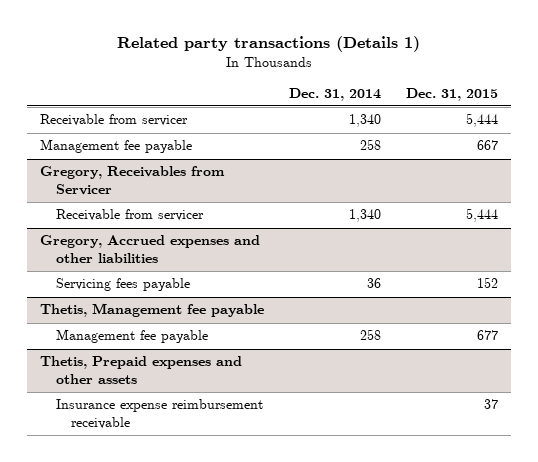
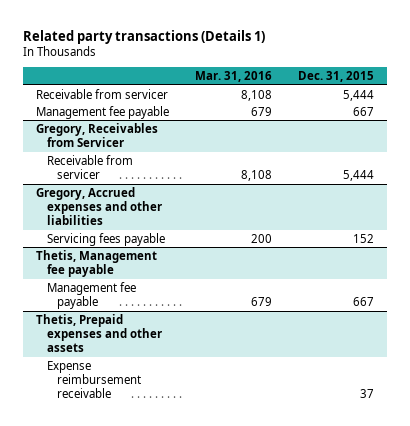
- | Dec. 31, 2014 | Dec. 31, 2015
+ | Mar. 31, 2016 | Dec. 31, 2015
@ Thetis, Management fee payable
- Management fee payable | 258 | 677
+ Management fee payable | 679 | 667
@ Thetis, Prepaid expenses and other assets
- Insurance expense reimbursement receivable | | 37
+ Expense reimbursement receivable | | 37

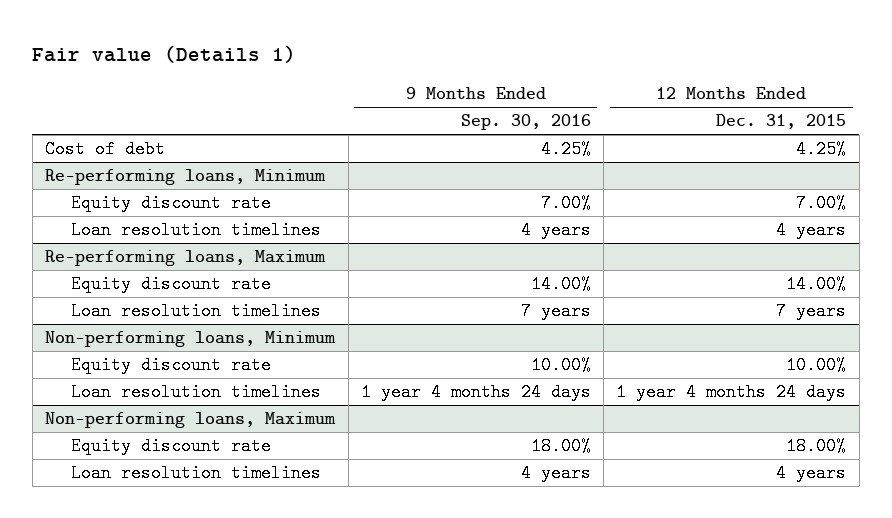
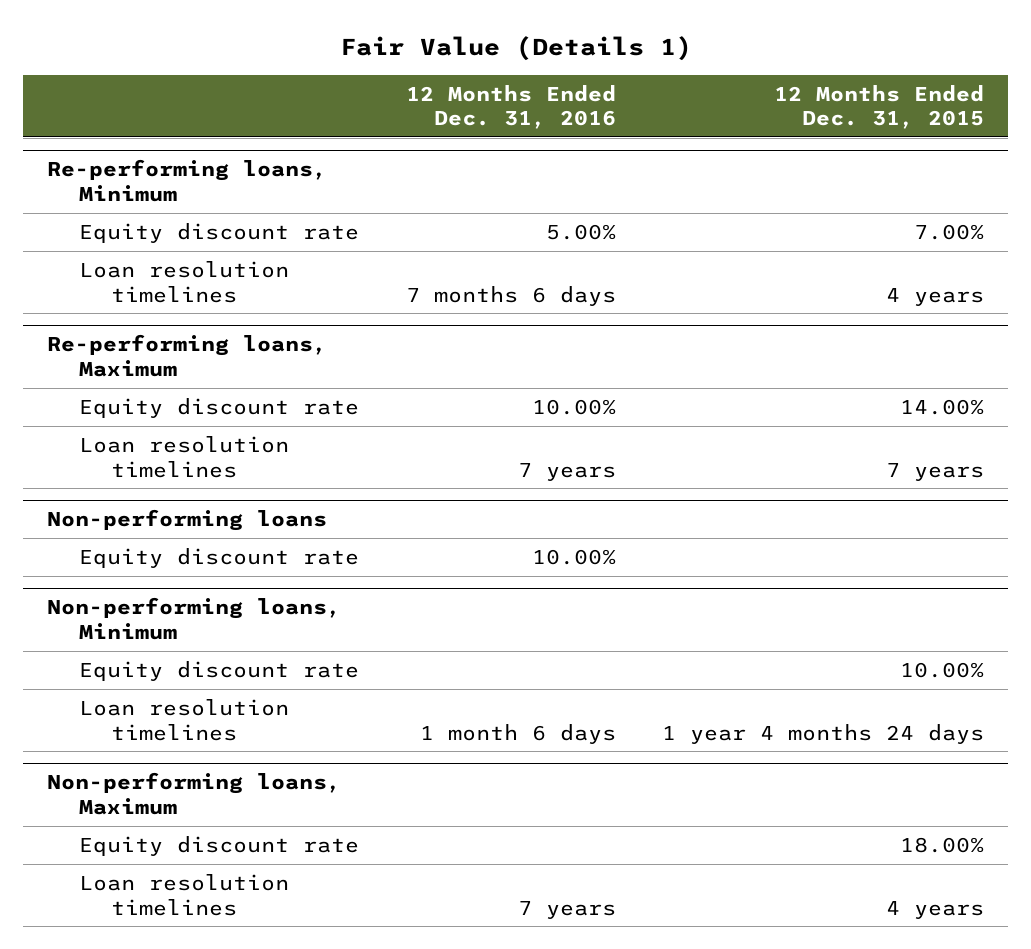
- Fair value (Details 1)
+ Fair Value (Details 1)
- | 9 Months Ended Sep. 30, 2016 | 12 Months Ended Dec. 31, 2015
+ | 12 Months Ended Dec. 31, 2016 | 12 Months Ended Dec. 31, 2015
- Cost of debt | 4.25% | 4.25%
+ Non-performing loans
+ Equity discount rate | 10.00% |

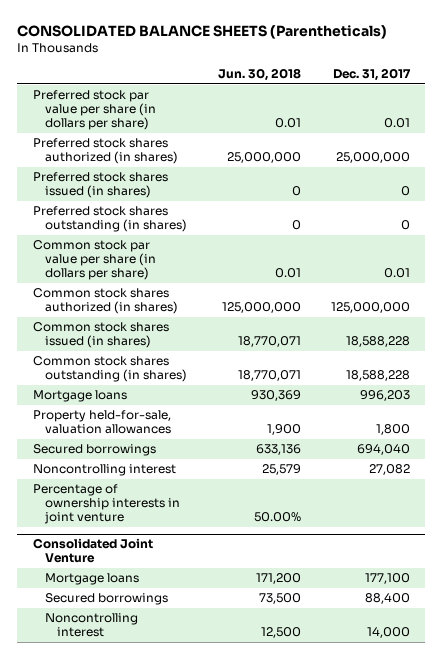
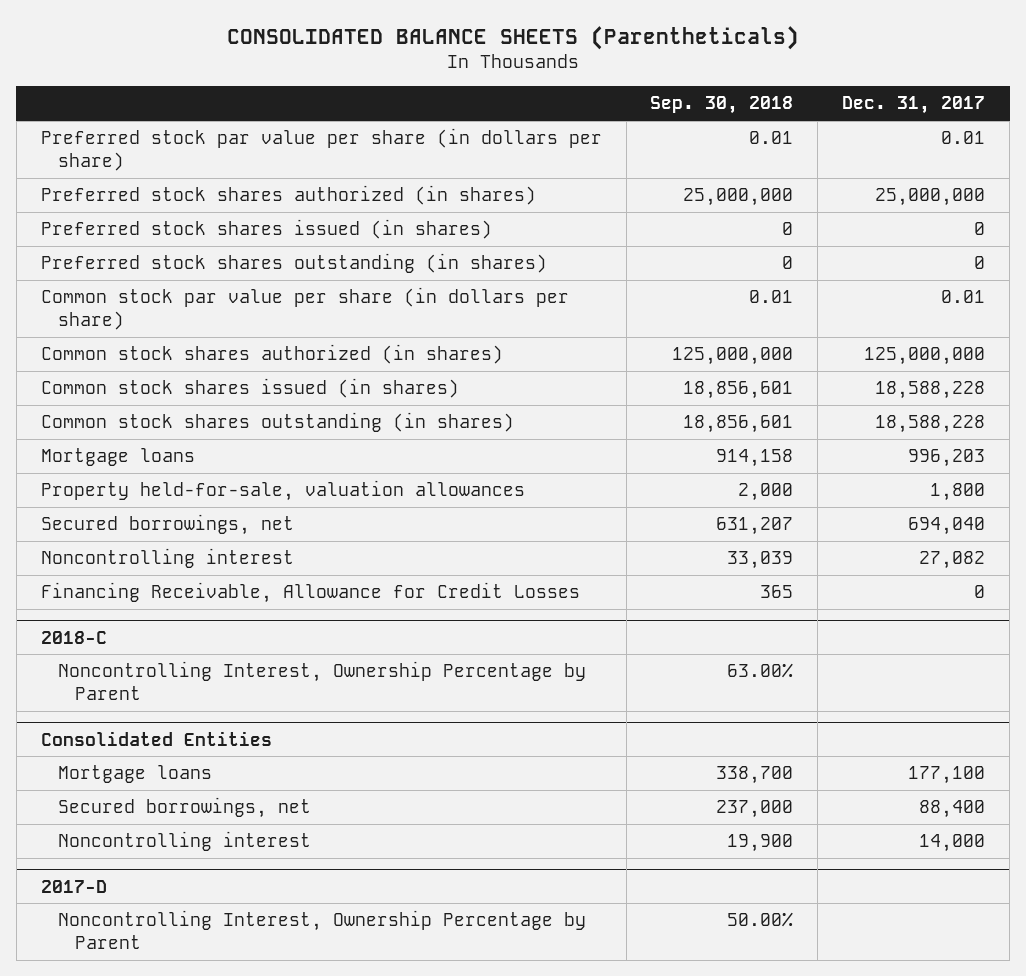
- | Jun. 30, 2018 | Dec. 31, 2017
+ | Sep. 30, 2018 | Dec. 31, 2017
- Secured borrowings | 633,136 | 694,040
+ Secured borrowings, net | 631,207 | 694,040
- Percentage of ownership interests in joint venture | 50.00% |
- Consolidated Joint Venture
+ Financing Receivable, Allowance for Credit Losses | 365 | 0
+ 2018-C
+ Noncontrolling Interest, Ownership Percentage by Parent | 63.00% |
+ Consolidated Entities
- Secured borrowings | 73,500 | 88,400
+ Secured borrowings, net | 237,000 | 88,400
+ 2017-D
+ Noncontrolling Interest, Ownership Percentage by Parent | 50.00% |

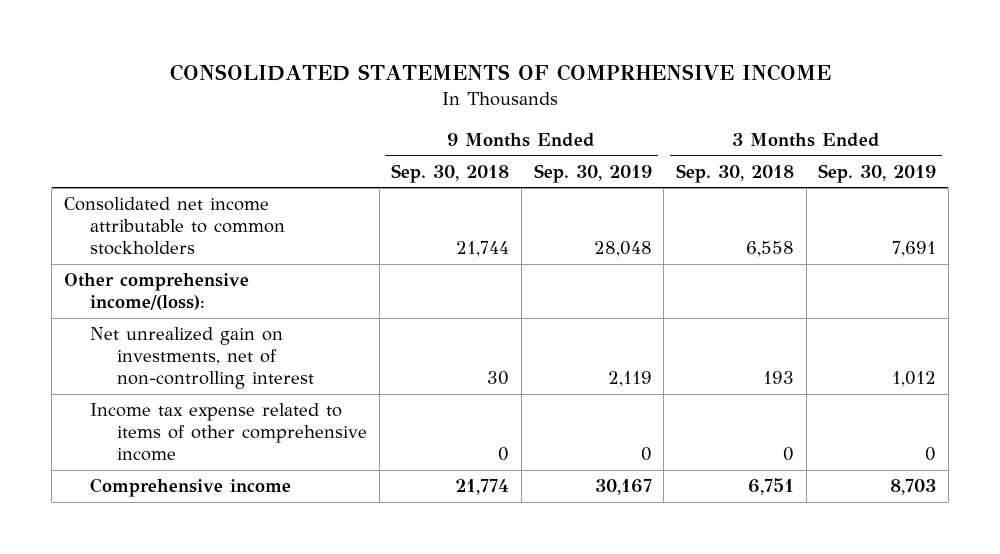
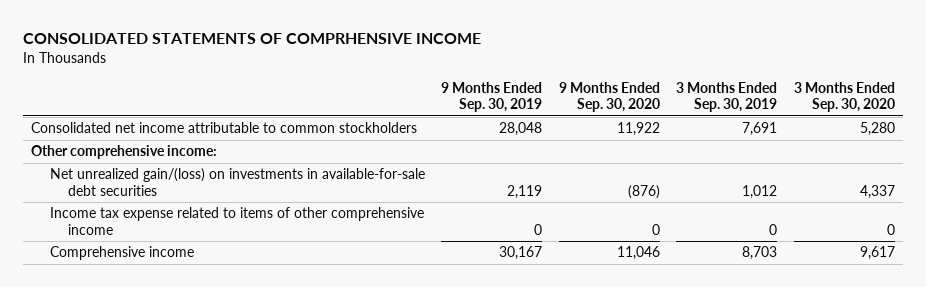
- | 9 Months Ended Sep. 30, 2018 | 9 Months Ended Sep. 30, 2019 | 3 Months Ended Sep. 30, 2018 | 3 Months Ended Sep. 30, 2019
+ | 9 Months Ended Sep. 30, 2019 | 9 Months Ended Sep. 30, 2020 | 3 Months Ended Sep. 30, 2019 | 3 Months Ended Sep. 30, 2020
- Other comprehensive income/(loss):
- Net unrealized gain on investments, net of non-controlling interest | 30 | 2,119 | 193 | 1,012
+ Other comprehensive income:
+ Net unrealized gain/(loss) on investments in available-for-sale debt securities | 2,119 | (876) | 1,012 | 4,337

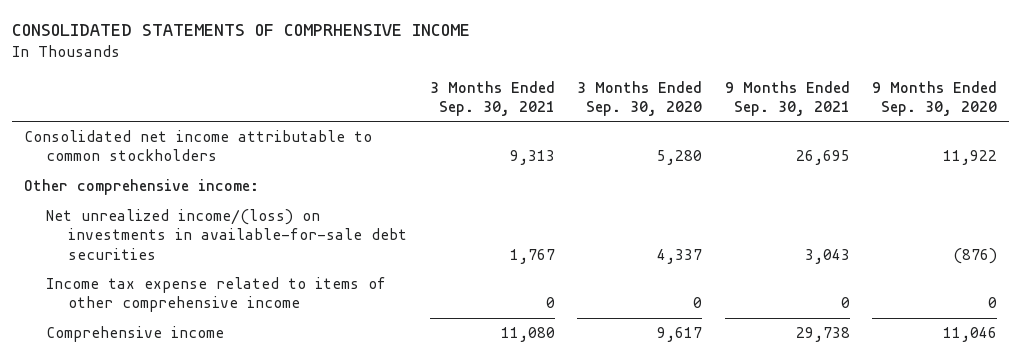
- | 9 Months Ended Sep. 30, 2019 | 9 Months Ended Sep. 30, 2020 | 3 Months Ended Sep. 30, 2019 | 3 Months Ended Sep. 30, 2020
+ | 3 Months Ended Sep. 30, 2021 | 3 Months Ended Sep. 30, 2020 | 9 Months Ended Sep. 30, 2021 | 9 Months Ended Sep. 30, 2020
- Net unrealized gain/(loss) on investments in available-for-sale debt securities | 2,119 | (876) | 1,012 | 4,337
+ Net unrealized income/(loss) on investments in available-for-sale debt securities | 1,767 | 4,337 | 3,043 | (876)

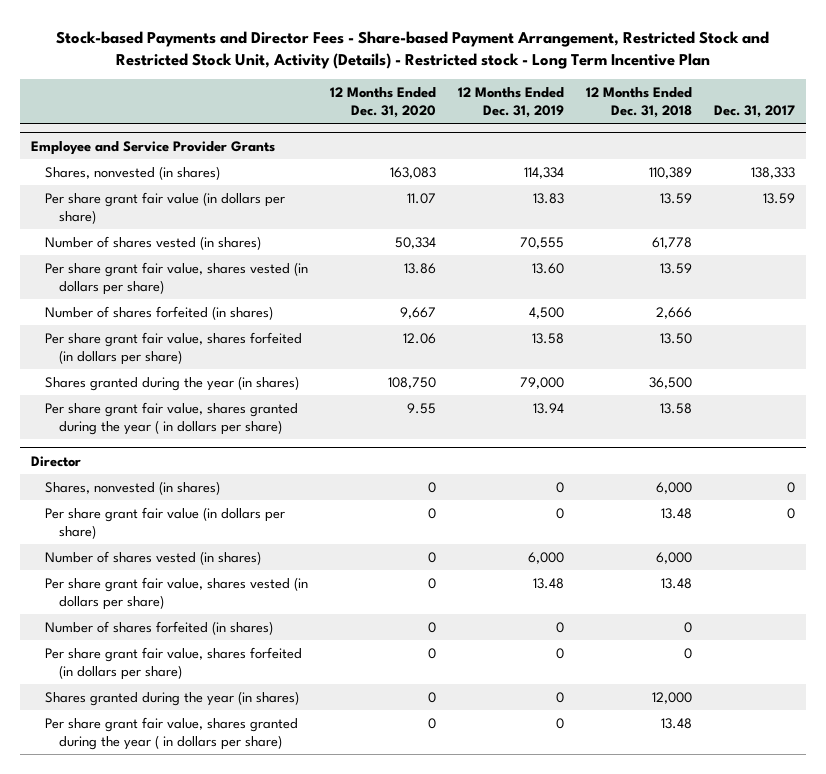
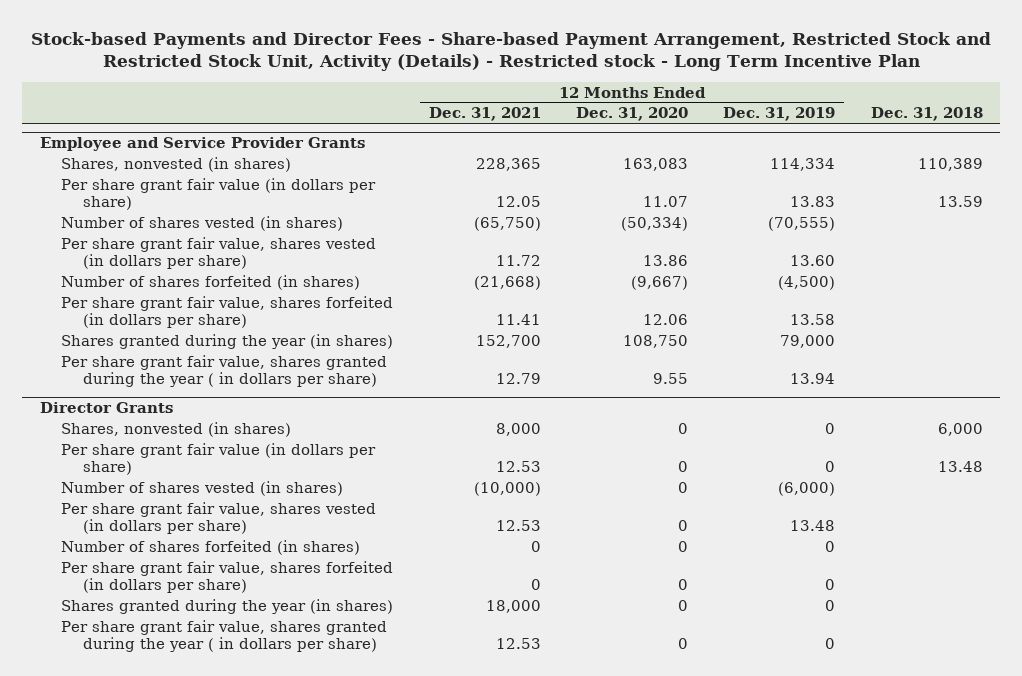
- | 12 Months Ended Dec. 31, 2020 | 12 Months Ended Dec. 31, 2019 | 12 Months Ended Dec. 31, 2018 | Dec. 31, 2017
+ | 12 Months Ended Dec. 31, 2021 | 12 Months Ended Dec. 31, 2020 | 12 Months Ended Dec. 31, 2019 | Dec. 31, 2018
@ Employee and Service Provider Grants
- Number of shares vested (in shares) | 50,334 | 70,555 | 61,778 |
+ Number of shares vested (in shares) | (65,750) | (50,334) | (70,555) |
- Number of shares forfeited (in shares) | 9,667 | 4,500 | 2,666 |
+ Number of shares forfeited (in shares) | (21,668) | (9,667) | (4,500) |
- Director
+ Director Grants
- Number of shares vested (in shares) | 0 | 6,000 | 6,000 |
+ Number of shares vested (in shares) | (10,000) | 0 | (6,000) |

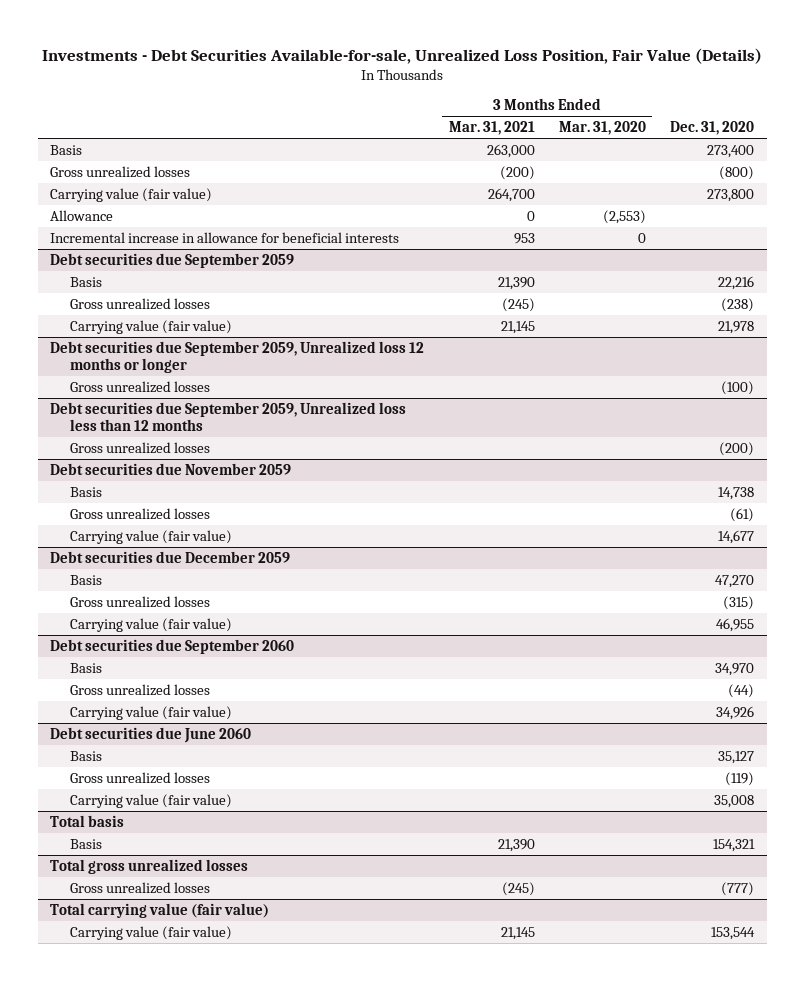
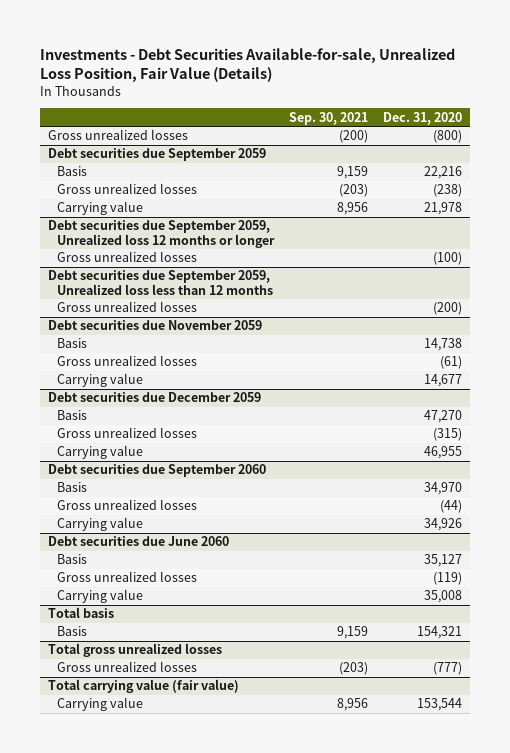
- | 3 Months Ended Mar. 31, 2021 | 3 Months Ended Mar. 31, 2020 | Dec. 31, 2020
+ | Sep. 30, 2021 | Dec. 31, 2020
- Basis | 263,000 | | 273,400
- Carrying value (fair value) | 264,700 | | 273,800
- Allowance | 0 | (2,553) |
- Incremental increase in allowance for beneficial interests | 953 | 0 |
@ Debt securities due September 2059
- Carrying value (fair value) | 21,145 | | 21,978
+ Carrying value | 8,956 | 21,978
@ Debt securities due November 2059
- Carrying value (fair value) | | | 14,677
+ Carrying value | | 14,677
@ Debt securities due December 2059
- Carrying value (fair value) | | | 46,955
+ Carrying value | | 46,955
@ Debt securities due September 2060
- Carrying value (fair value) | | | 34,926
+ Carrying value | | 34,926
@ Debt securities due June 2060
- Carrying value (fair value) | | | 35,008
+ Carrying value | | 35,008
@ Total carrying value (fair value)
- Carrying value (fair value) | 21,145 | | 153,544
+ Carrying value | 8,956 | 153,544

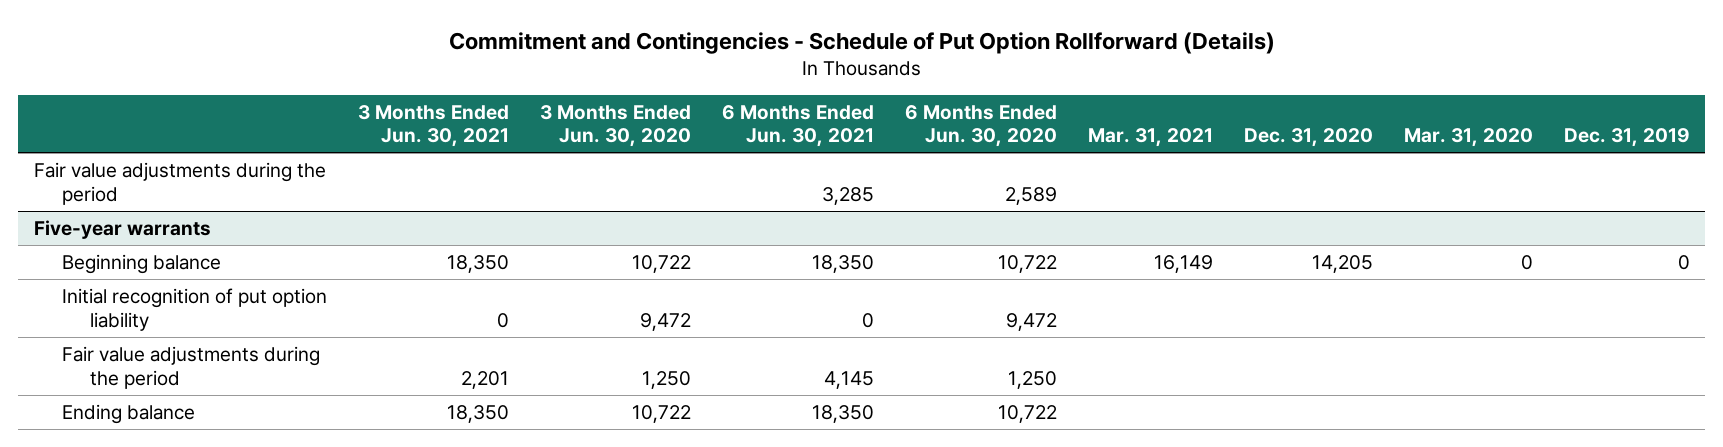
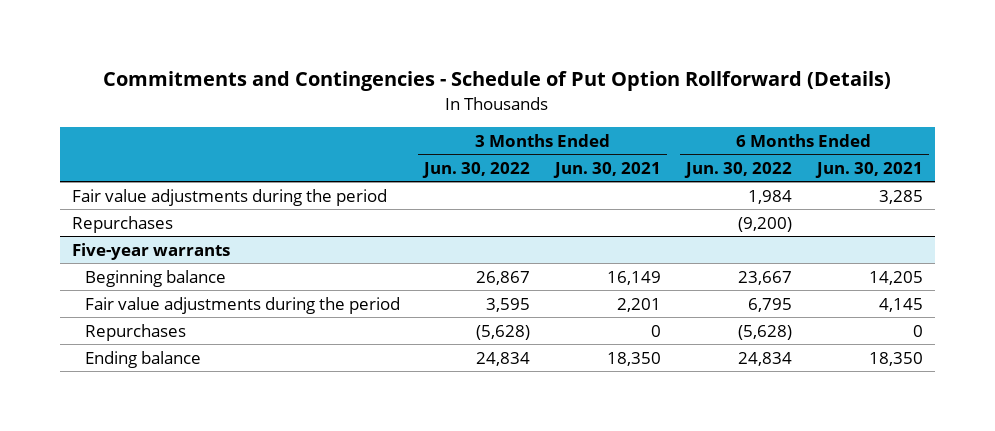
- Commitment and Contingencies - Schedule of Put Option Rollforward (Details)
+ Commitments and Contingencies - Schedule of Put Option Rollforward (Details)
- | 3 Months Ended Jun. 30, 2021 | 3 Months Ended Jun. 30, 2020 | 6 Months Ended Jun. 30, 2021 | 6 Months Ended Jun. 30, 2020 | Mar. 31, 2021 | Dec. 31, 2020 | Mar. 31, 2020 | Dec. 31, 2019
+ | 3 Months Ended Jun. 30, 2022 | 3 Months Ended Jun. 30, 2021 | 6 Months Ended Jun. 30, 2022 | 6 Months Ended Jun. 30, 2021
+ Repurchases | | | (9,200) |
@ Five-year warrants
- Beginning balance | 18,350 | 10,722 | 18,350 | 10,722 | 16,149 | 14,205 | 0 | 0
- Initial recognition of put option liability | 0 | 9,472 | 0 | 9,472 | | | |
+ Beginning balance | 26,867 | 16,149 | 23,667 | 14,205
+ Repurchases | (5,628) | 0 | (5,628) | 0

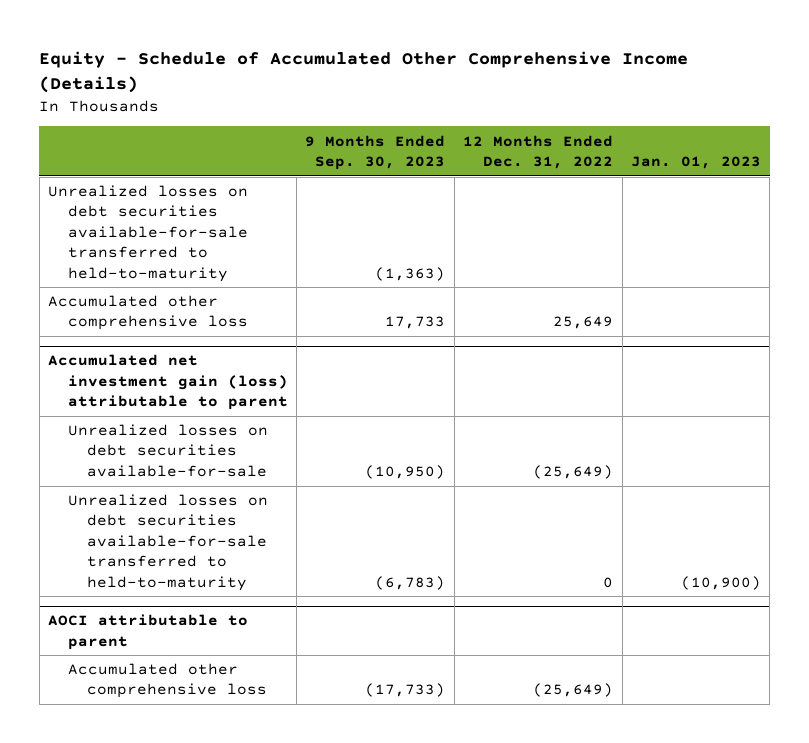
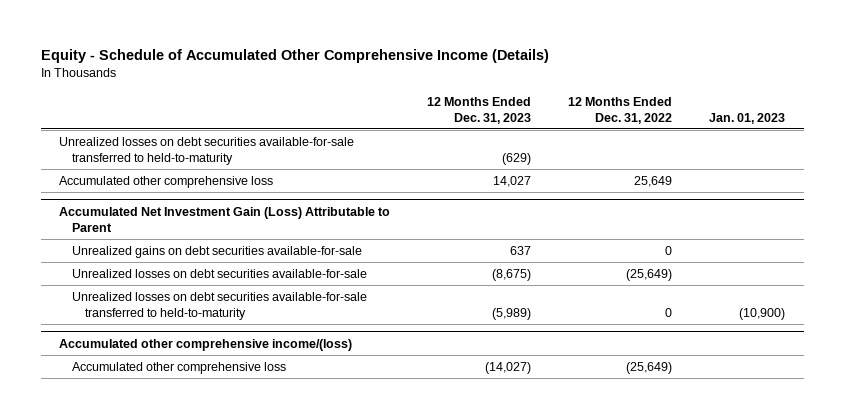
- | 9 Months Ended Sep. 30, 2023 | 12 Months Ended Dec. 31, 2022 | Jan. 01, 2023
+ | 12 Months Ended Dec. 31, 2023 | 12 Months Ended Dec. 31, 2022 | Jan. 01, 2023
- Accumulated net investment gain (loss) attributable to parent
+ Accumulated Net Investment Gain (Loss) Attributable to Parent
+ Unrealized gains on debt securities available-for-sale | 637 | 0 |
- AOCI attributable to parent
+ Accumulated other comprehensive income/(loss)

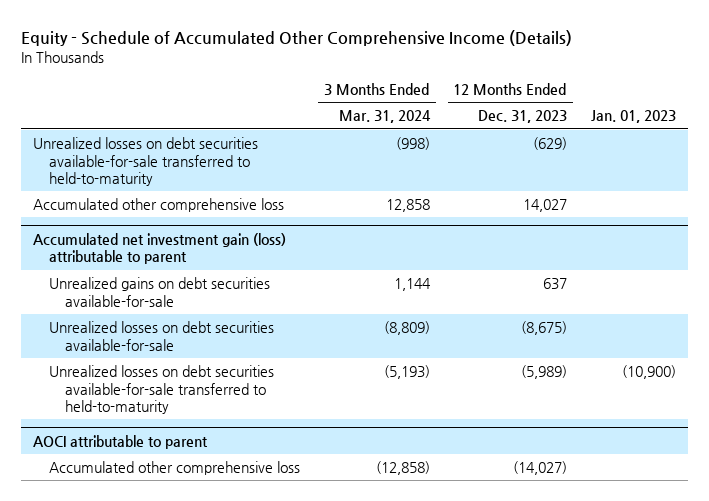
- | 12 Months Ended Dec. 31, 2023 | 12 Months Ended Dec. 31, 2022 | Jan. 01, 2023
+ | 3 Months Ended Mar. 31, 2024 | 12 Months Ended Dec. 31, 2023 | Jan. 01, 2023
- Accumulated Net Investment Gain (Loss) Attributable to Parent
+ Accumulated net investment gain (loss) attributable to parent
- Accumulated other comprehensive income/(loss)
+ AOCI attributable to parent

